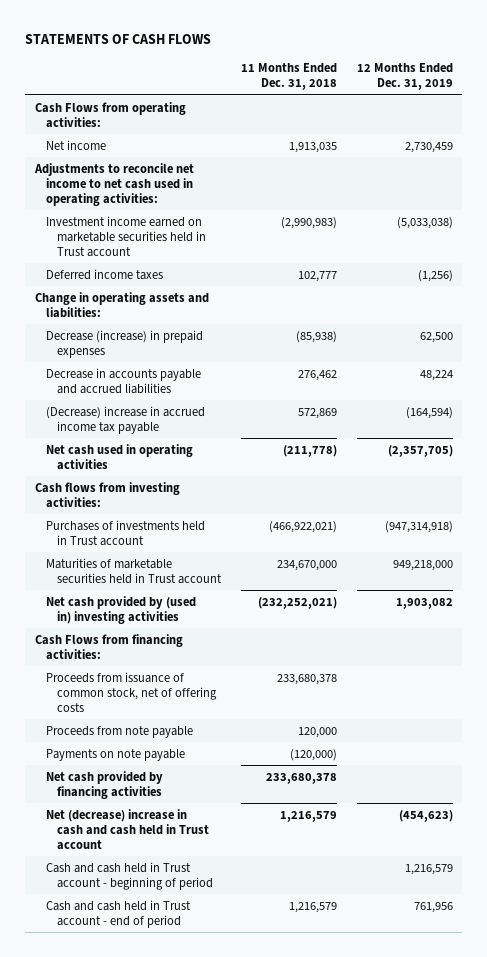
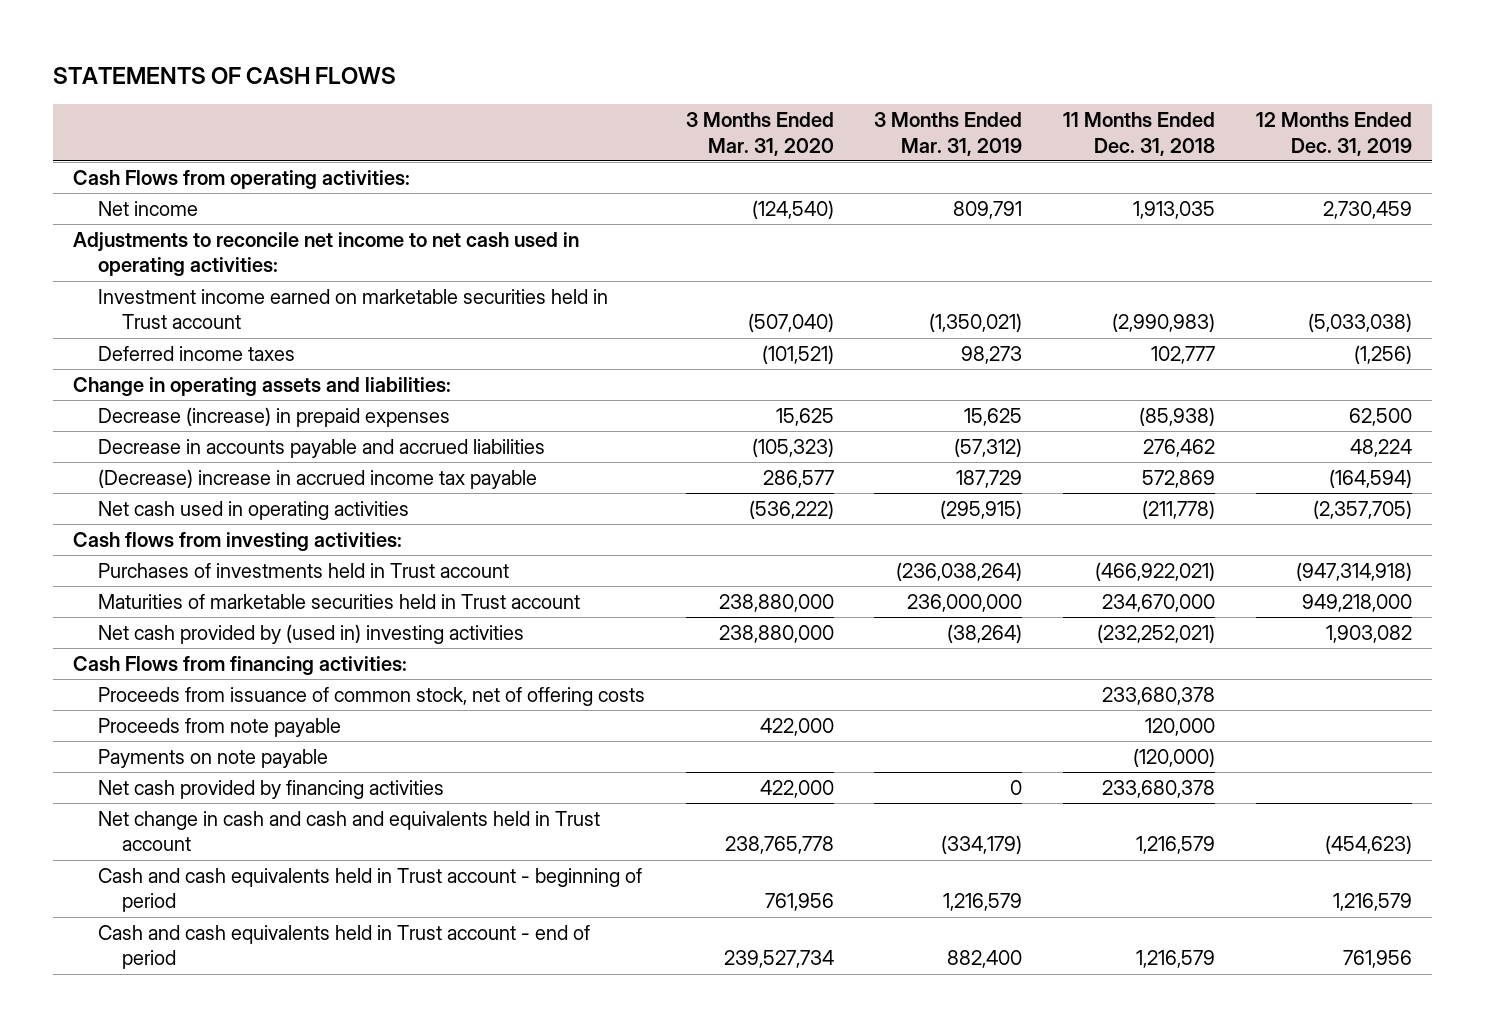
- | 11 Months Ended Dec. 31, 2018 | 12 Months Ended Dec. 31, 2019
+ | 3 Months Ended Mar. 31, 2020 | 3 Months Ended Mar. 31, 2019 | 11 Months Ended Dec. 31, 2018 | 12 Months Ended Dec. 31, 2019
- Net (decrease) increase in cash and cash held in Trust account | 1,216,579 | (454,623)
- Cash and cash held in Trust account - beginning of period | | 1,216,579
- Cash and cash held in Trust account - end of period | 1,216,579 | 761,956
+ Net change in cash and cash and equivalents held in Trust account | 238,765,778 | (334,179) | 1,216,579 | (454,623)
+ Cash and cash equivalents held in Trust account - beginning of period | 761,956 | 1,216,579 | | 1,216,579
+ Cash and cash equivalents held in Trust account - end of period | 239,527,734 | 882,400 | 1,216,579 | 761,956

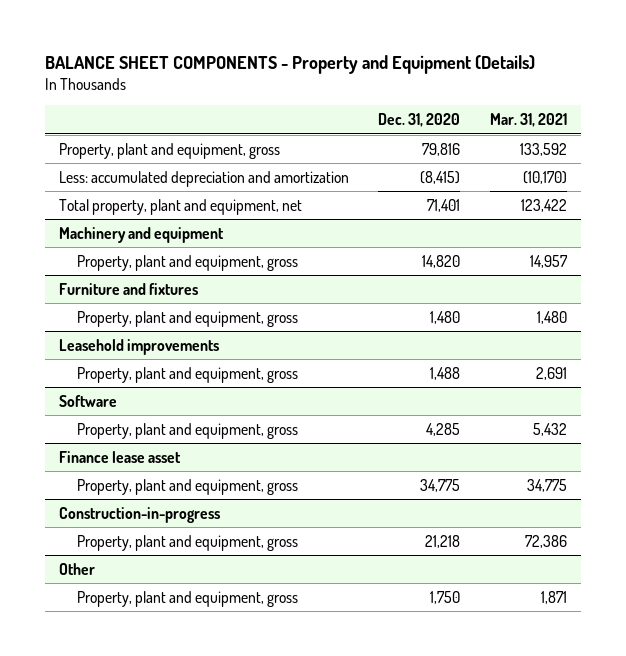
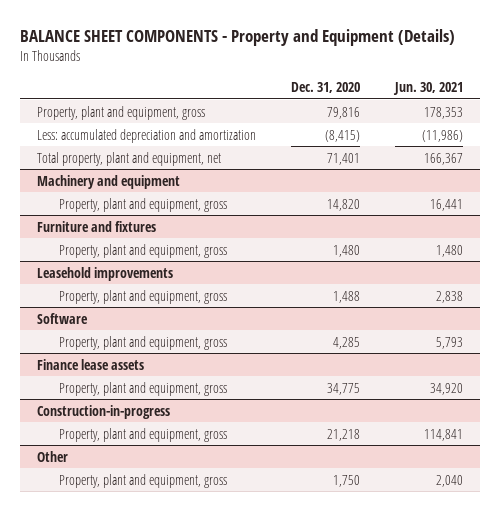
- | Dec. 31, 2020 | Mar. 31, 2021
+ | Dec. 31, 2020 | Jun. 30, 2021
- Finance lease asset
+ Finance lease assets

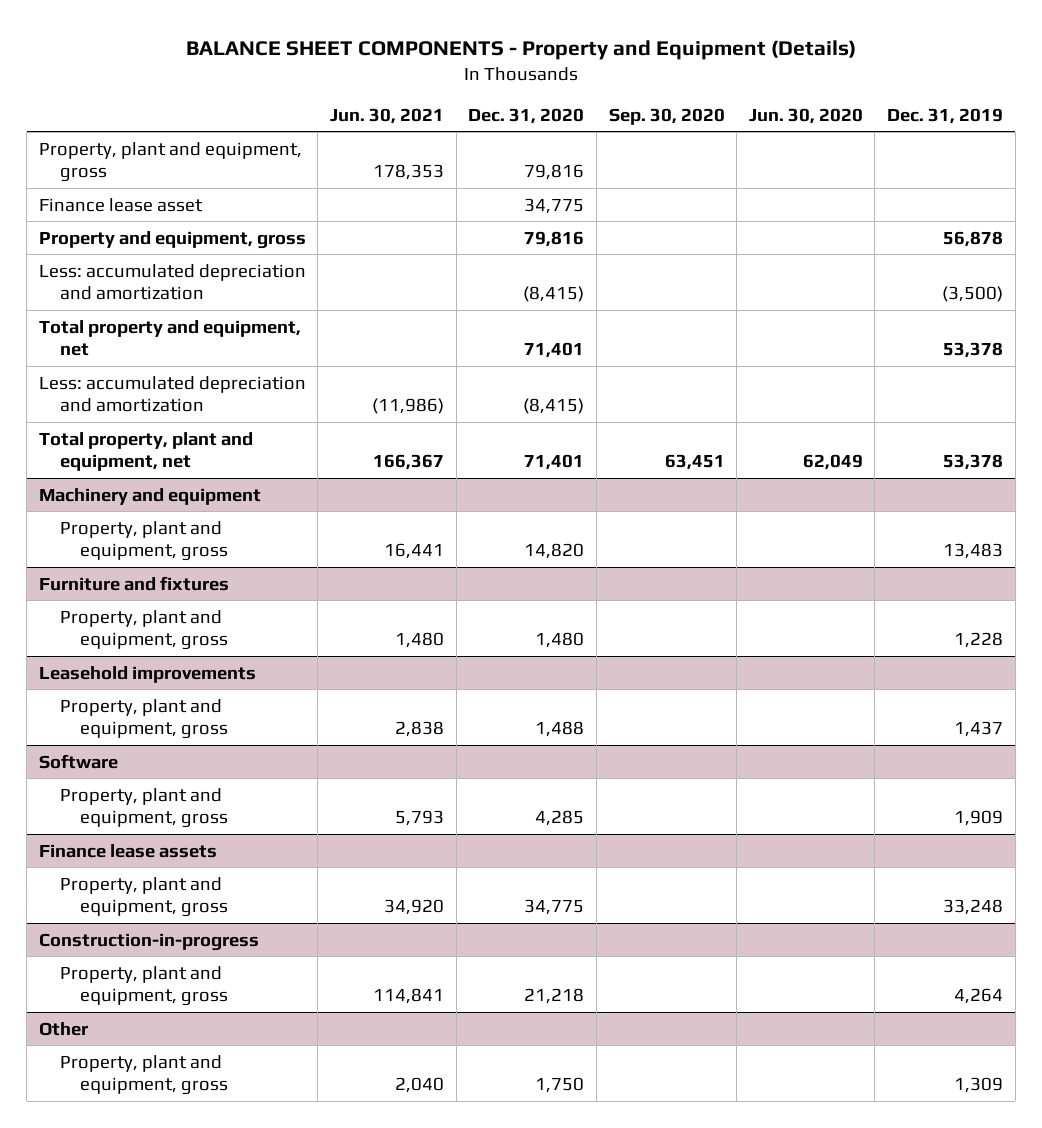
- | Dec. 31, 2020 | Jun. 30, 2021
+ | Jun. 30, 2021 | Dec. 31, 2020 | Sep. 30, 2020 | Jun. 30, 2020 | Dec. 31, 2019
+ Finance lease asset | | 34,775 | | |
+ Property and equipment, gross | | 79,816 | | | 56,878
+ Less: accumulated depreciation and amortization | | (8,415) | | | (3,500)
+ Total property and equipment, net | | 71,401 | | | 53,378

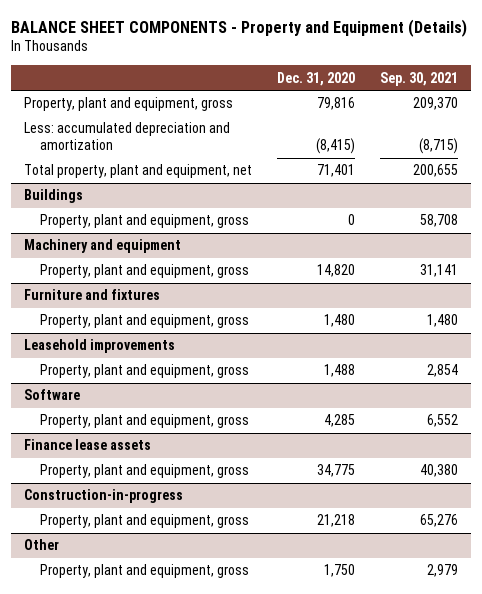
- | Jun. 30, 2021 | Dec. 31, 2020 | Sep. 30, 2020 | Jun. 30, 2020 | Dec. 31, 2019
+ | Dec. 31, 2020 | Sep. 30, 2021
- Finance lease asset | | 34,775 | | |
- Property and equipment, gross | | 79,816 | | | 56,878
- Total property and equipment, net | | 71,401 | | | 53,378
- Less: accumulated depreciation and amortization | (11,986) | (8,415) | | |
+ Buildings
+ Property, plant and equipment, gross | 0 | 58,708

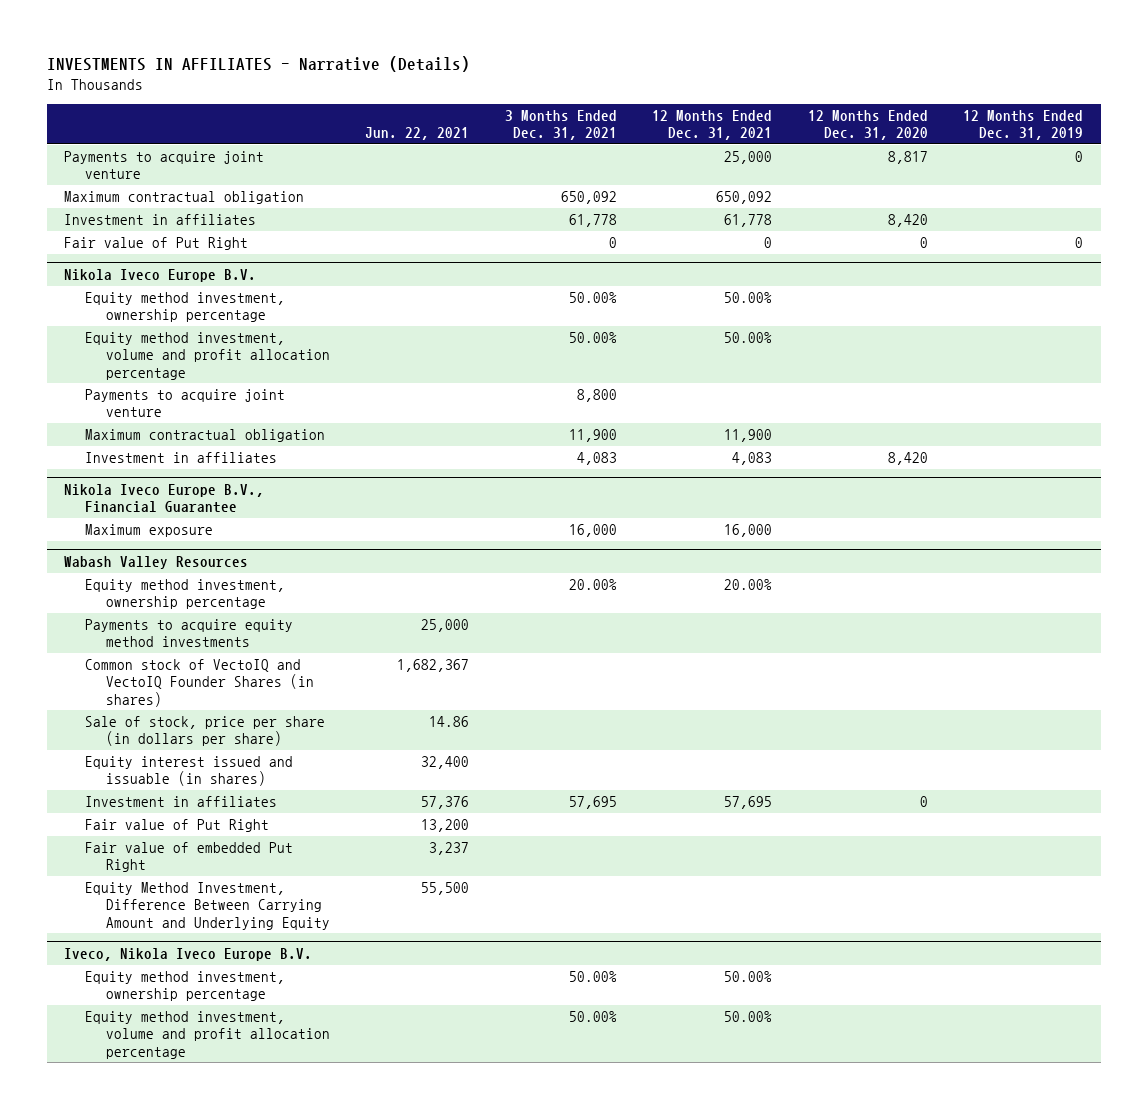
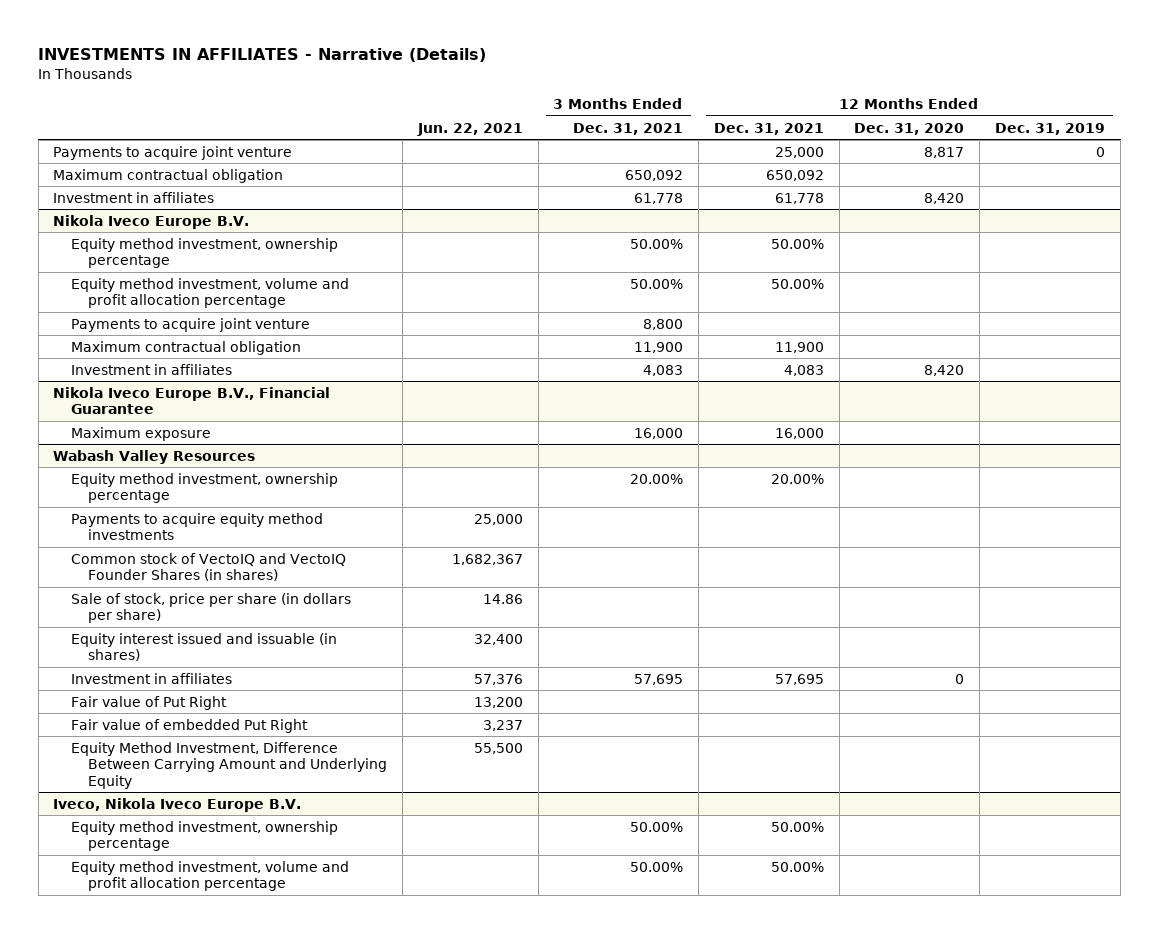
- Fair value of Put Right | | 0 | 0 | 0 | 0

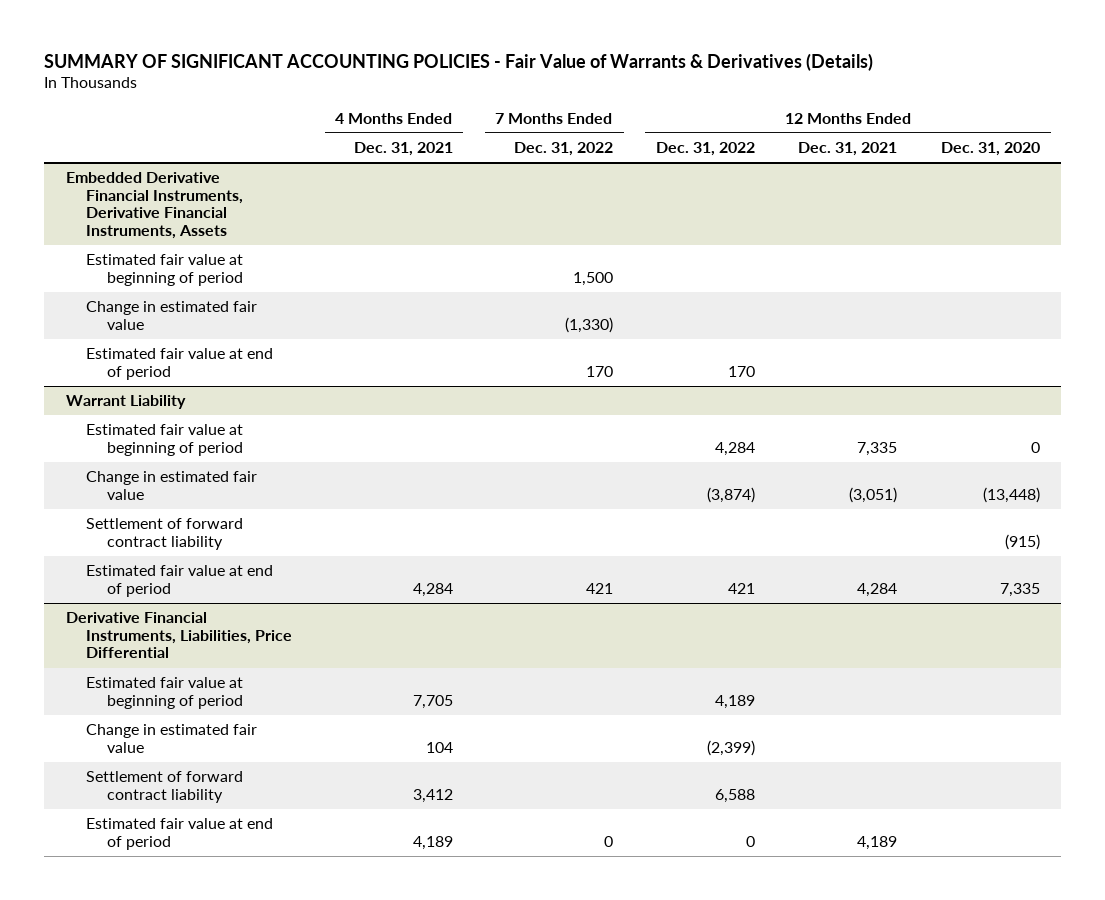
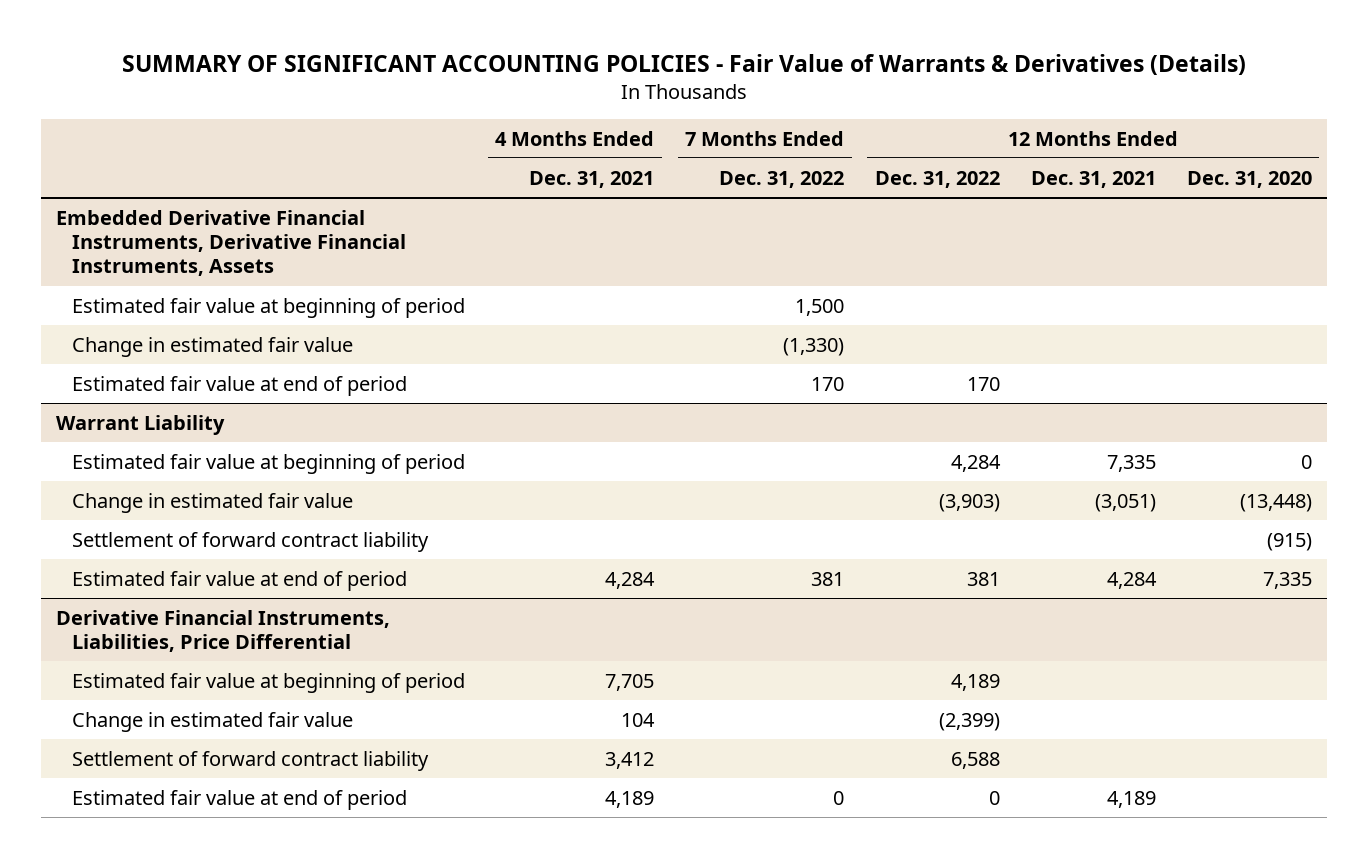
@ Warrant Liability
- Change in estimated fair value | | | (3,874) | (3,051) | (13,448)
+ Change in estimated fair value | | | (3,903) | (3,051) | (13,448)
- Estimated fair value at end of period | 4,284 | 421 | 421 | 4,284 | 7,335
+ Estimated fair value at end of period | 4,284 | 381 | 381 | 4,284 | 7,335

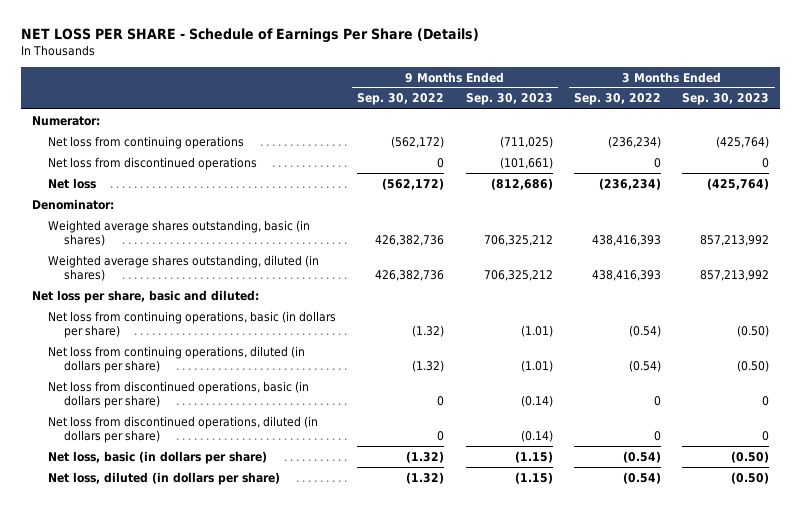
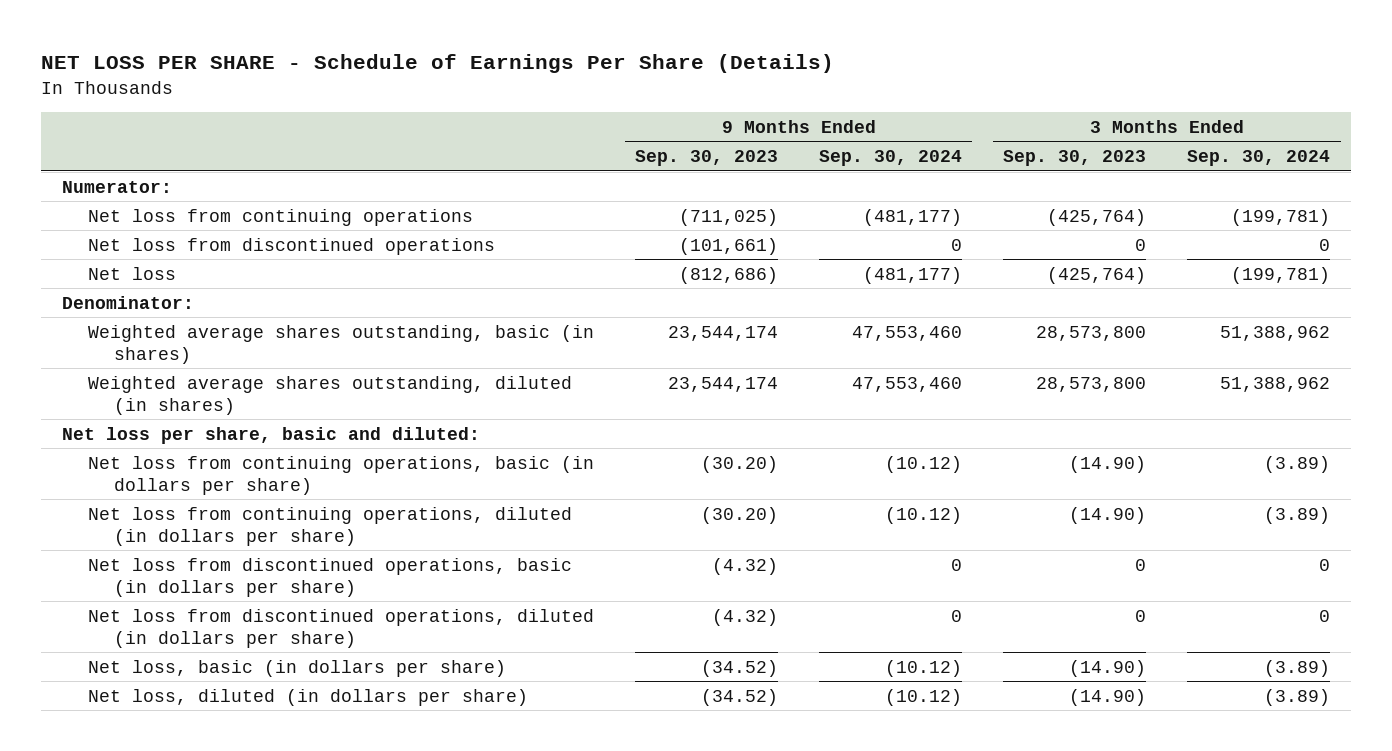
- | 9 Months Ended Sep. 30, 2022 | 9 Months Ended Sep. 30, 2023 | 3 Months Ended Sep. 30, 2022 | 3 Months Ended Sep. 30, 2023
+ | 9 Months Ended Sep. 30, 2023 | 9 Months Ended Sep. 30, 2024 | 3 Months Ended Sep. 30, 2023 | 3 Months Ended Sep. 30, 2024
- Weighted average shares outstanding, basic (in shares) | 426,382,736 | 706,325,212 | 438,416,393 | 857,213,992
- Weighted average shares outstanding, diluted (in shares) | 426,382,736 | 706,325,212 | 438,416,393 | 857,213,992
+ Weighted average shares outstanding, basic (in shares) | 23,544,174 | 47,553,460 | 28,573,800 | 51,388,962
+ Weighted average shares outstanding, diluted (in shares) | 23,544,174 | 47,553,460 | 28,573,800 | 51,388,962
- Net loss from continuing operations, basic (in dollars per share) | (1.32) | (1.01) | (0.54) | (0.50)
- Net loss from continuing operations, diluted (in dollars per share) | (1.32) | (1.01) | (0.54) | (0.50)
- Net loss from discontinued operations, basic (in dollars per share) | 0 | (0.14) | 0 | 0
- Net loss from discontinued operations, diluted (in dollars per share) | 0 | (0.14) | 0 | 0
- Net loss, basic (in dollars per share) | (1.32) | (1.15) | (0.54) | (0.50)
- Net loss, diluted (in dollars per share) | (1.32) | (1.15) | (0.54) | (0.50)
+ Net loss from continuing operations, basic (in dollars per share) | (30.20) | (10.12) | (14.90) | (3.89)
+ Net loss from continuing operations, diluted (in dollars per share) | (30.20) | (10.12) | (14.90) | (3.89)
+ Net loss from discontinued operations, basic (in dollars per share) | (4.32) | 0 | 0 | 0
+ Net loss from discontinued operations, diluted (in dollars per share) | (4.32) | 0 | 0 | 0
+ Net loss, basic (in dollars per share) | (34.52) | (10.12) | (14.90) | (3.89)
+ Net loss, diluted (in dollars per share) | (34.52) | (10.12) | (14.90) | (3.89)

